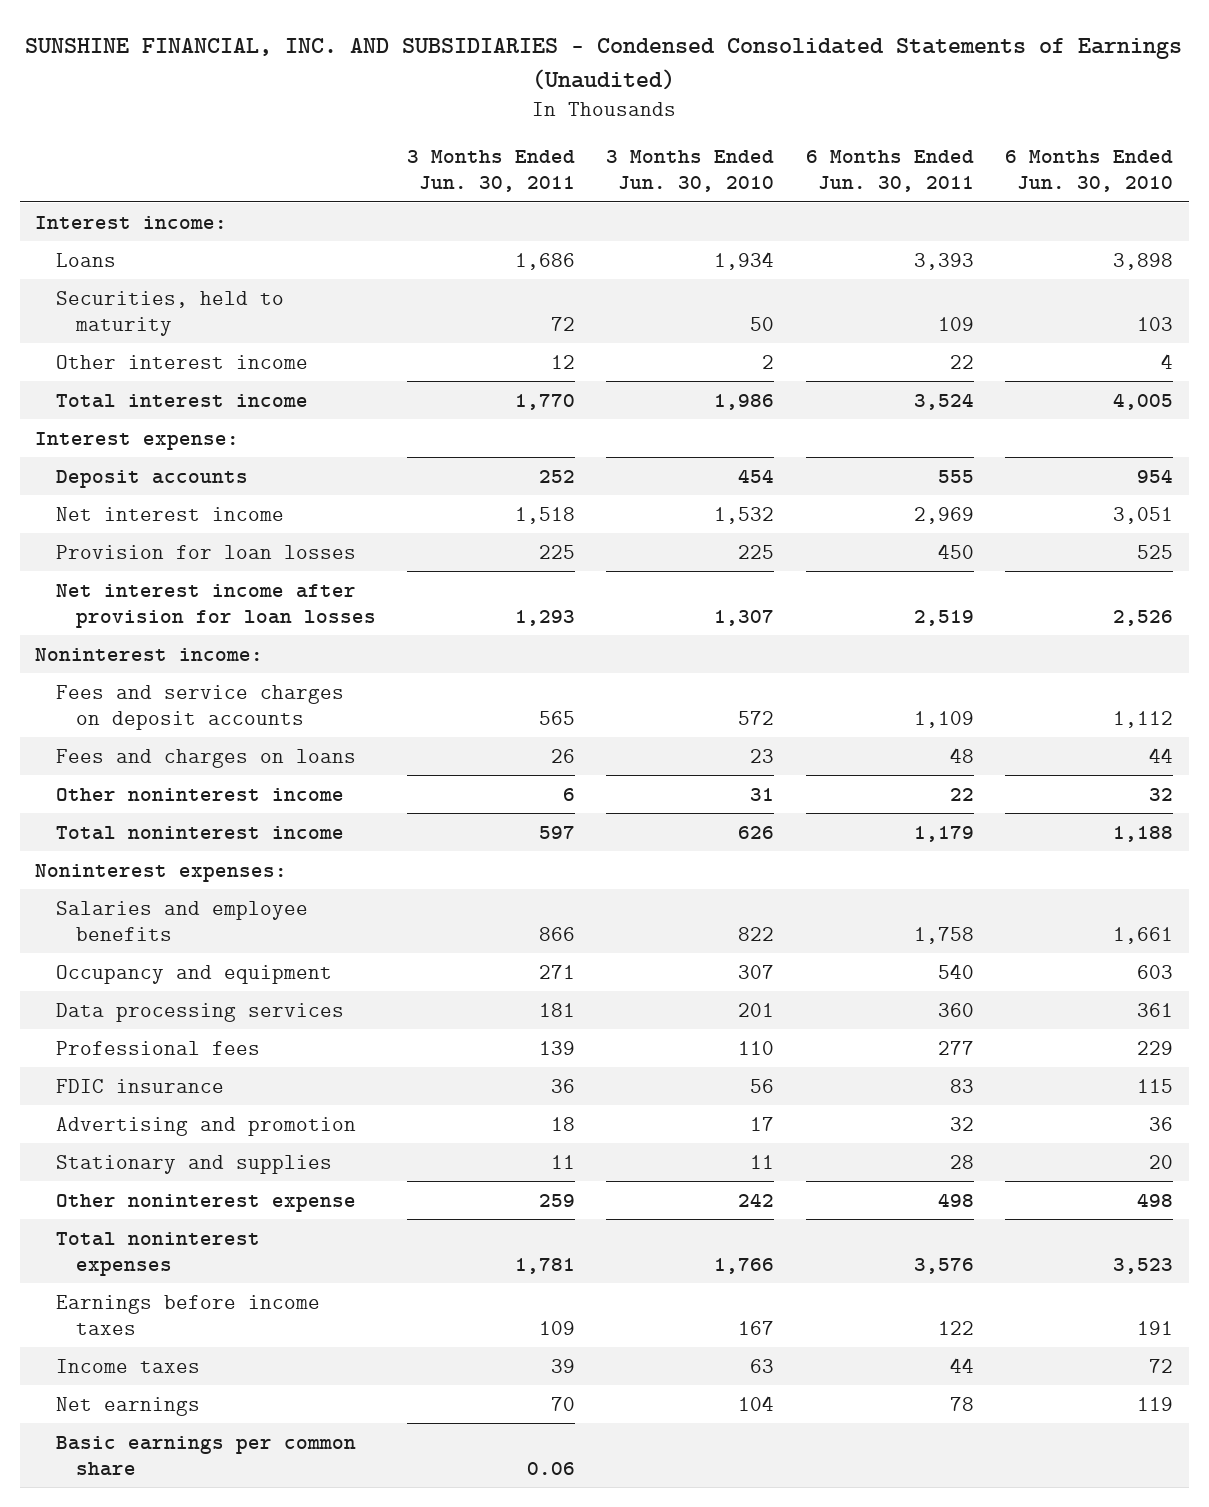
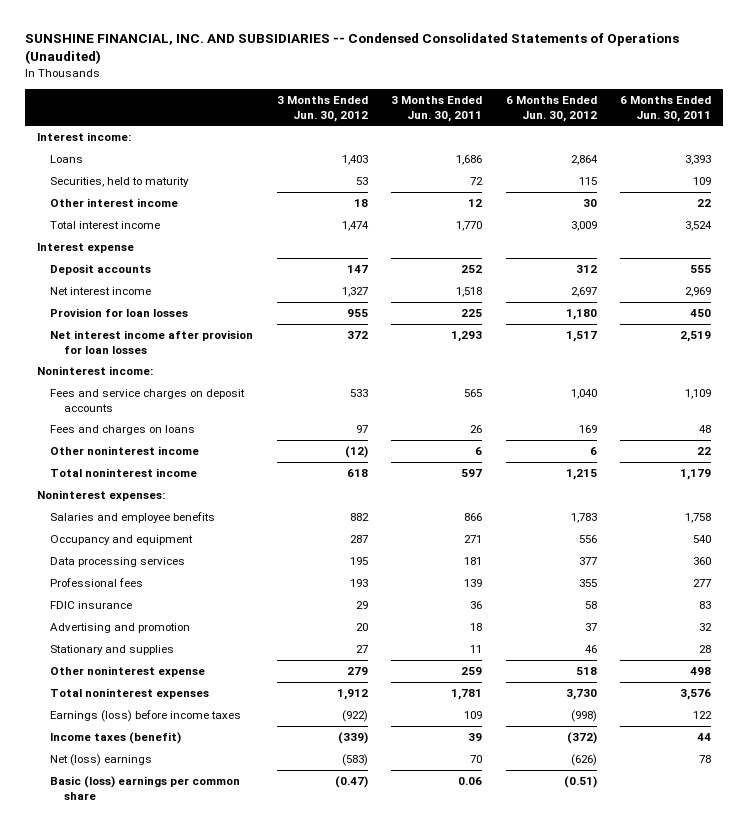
- SUNSHINE FINANCIAL, INC. AND SUBSIDIARIES - Condensed Consolidated Statements of Earnings (Unaudited)
+ SUNSHINE FINANCIAL, INC. AND SUBSIDIARIES -- Condensed Consolidated Statements of Operations (Unaudited)
- | 3 Months Ended Jun. 30, 2011 | 3 Months Ended Jun. 30, 2010 | 6 Months Ended Jun. 30, 2011 | 6 Months Ended Jun. 30, 2010
+ | 3 Months Ended Jun. 30, 2012 | 3 Months Ended Jun. 30, 2011 | 6 Months Ended Jun. 30, 2012 | 6 Months Ended Jun. 30, 2011
- Interest expense:
+ Interest expense
- Earnings before income taxes | 109 | 167 | 122 | 191
- Income taxes | 39 | 63 | 44 | 72
- Net earnings | 70 | 104 | 78 | 119
- Basic earnings per common share | 0.06 | | |
+ Earnings (loss) before income taxes | (922) | 109 | (998) | 122
+ Income taxes (benefit) | (339) | 39 | (372) | 44
+ Net (loss) earnings | (583) | 70 | (626) | 78
+ Basic (loss) earnings per common share | (0.47) | 0.06 | (0.51) |

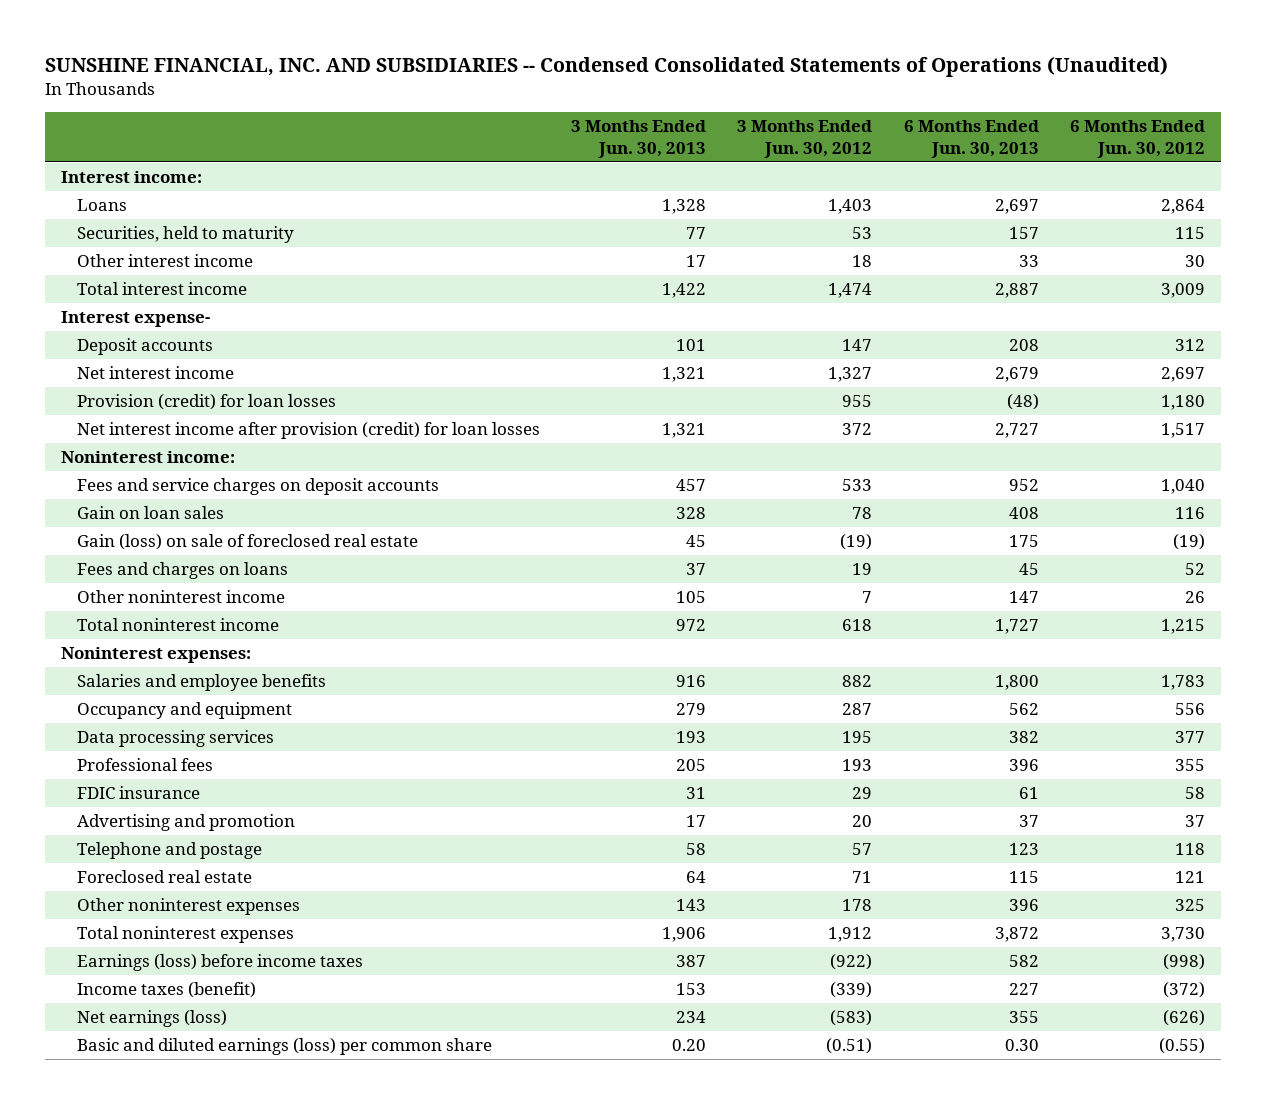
- | 3 Months Ended Jun. 30, 2012 | 3 Months Ended Jun. 30, 2011 | 6 Months Ended Jun. 30, 2012 | 6 Months Ended Jun. 30, 2011
+ | 3 Months Ended Jun. 30, 2013 | 3 Months Ended Jun. 30, 2012 | 6 Months Ended Jun. 30, 2013 | 6 Months Ended Jun. 30, 2012
- Interest expense
+ Interest expense-
- Provision for loan losses | 955 | 225 | 1,180 | 450
- Net interest income after provision for loan losses | 372 | 1,293 | 1,517 | 2,519
+ Provision (credit) for loan losses | | 955 | (48) | 1,180
+ Net interest income after provision (credit) for loan losses | 1,321 | 372 | 2,727 | 1,517
- Fees and charges on loans | 97 | 26 | 169 | 48
- Other noninterest income | (12) | 6 | 6 | 22
+ Gain on loan sales | 328 | 78 | 408 | 116
+ Gain (loss) on sale of foreclosed real estate | 45 | (19) | 175 | (19)
+ Fees and charges on loans | 37 | 19 | 45 | 52
+ Other noninterest income | 105 | 7 | 147 | 26
- Stationary and supplies | 27 | 11 | 46 | 28
- Other noninterest expense | 279 | 259 | 518 | 498
+ Telephone and postage | 58 | 57 | 123 | 118
+ Foreclosed real estate | 64 | 71 | 115 | 121
+ Other noninterest expenses | 143 | 178 | 396 | 325
- Net (loss) earnings | (583) | 70 | (626) | 78
- Basic (loss) earnings per common share | (0.47) | 0.06 | (0.51) |
+ Net earnings (loss) | 234 | (583) | 355 | (626)
+ Basic and diluted earnings (loss) per common share | 0.20 | (0.51) | 0.30 | (0.55)

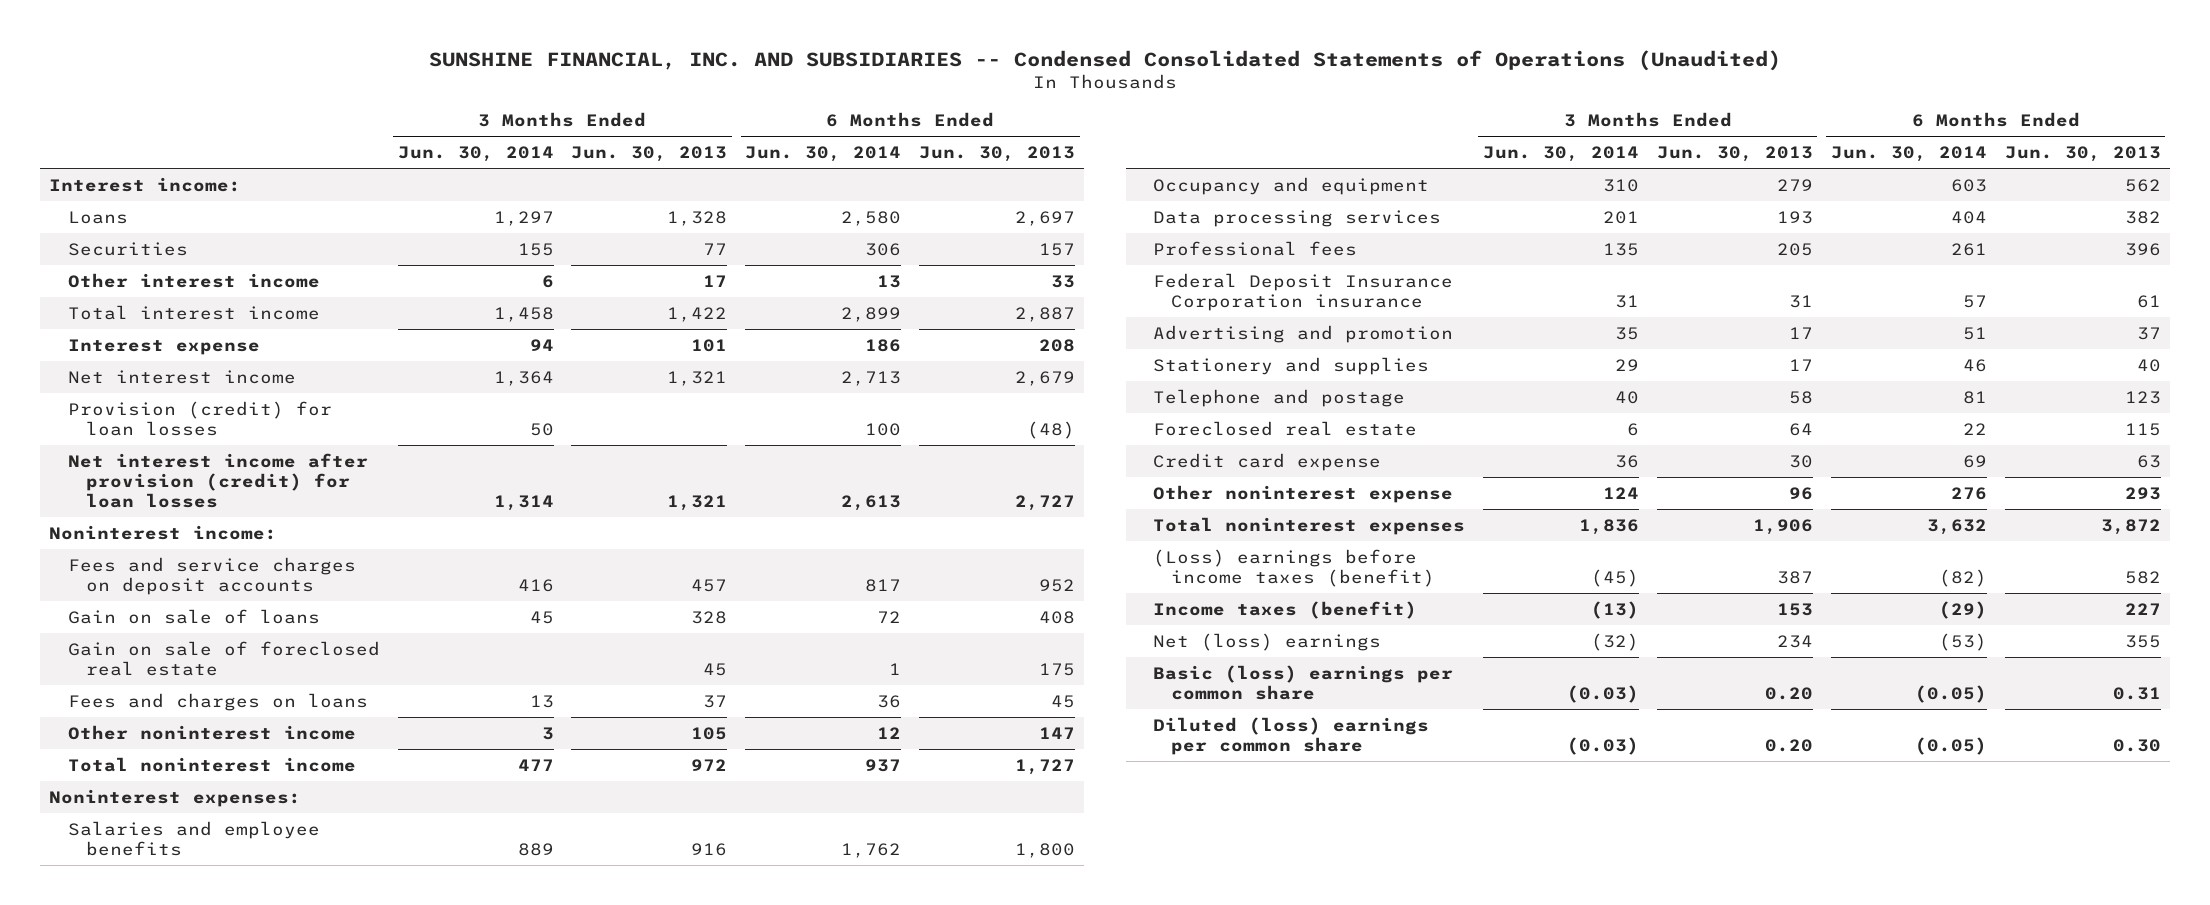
- | 3 Months Ended Jun. 30, 2013 | 3 Months Ended Jun. 30, 2012 | 6 Months Ended Jun. 30, 2013 | 6 Months Ended Jun. 30, 2012
+ | 3 Months Ended Jun. 30, 2014 | 3 Months Ended Jun. 30, 2013 | 6 Months Ended Jun. 30, 2014 | 6 Months Ended Jun. 30, 2013
- Securities, held to maturity | 77 | 53 | 157 | 115
+ Securities | 155 | 77 | 306 | 157
- Interest expense-
- Deposit accounts | 101 | 147 | 208 | 312
+ Interest expense | 94 | 101 | 186 | 208
- Gain on loan sales | 328 | 78 | 408 | 116
- Gain (loss) on sale of foreclosed real estate | 45 | (19) | 175 | (19)
+ Gain on sale of loans | 45 | 328 | 72 | 408
+ Gain on sale of foreclosed real estate | | 45 | 1 | 175
- FDIC insurance | 31 | 29 | 61 | 58
+ Federal Deposit Insurance Corporation insurance | 31 | 31 | 57 | 61
+ Stationery and supplies | 29 | 17 | 46 | 40
- Other noninterest expenses | 143 | 178 | 396 | 325
+ Credit card expense | 36 | 30 | 69 | 63
+ Other noninterest expense | 124 | 96 | 276 | 293
- Earnings (loss) before income taxes | 387 | (922) | 582 | (998)
+ (Loss) earnings before income taxes (benefit) | (45) | 387 | (82) | 582
- Net earnings (loss) | 234 | (583) | 355 | (626)
- Basic and diluted earnings (loss) per common share | 0.20 | (0.51) | 0.30 | (0.55)
+ Net (loss) earnings | (32) | 234 | (53) | 355
+ Basic (loss) earnings per common share | (0.03) | 0.20 | (0.05) | 0.31
+ Diluted (loss) earnings per common share | (0.03) | 0.20 | (0.05) | 0.30

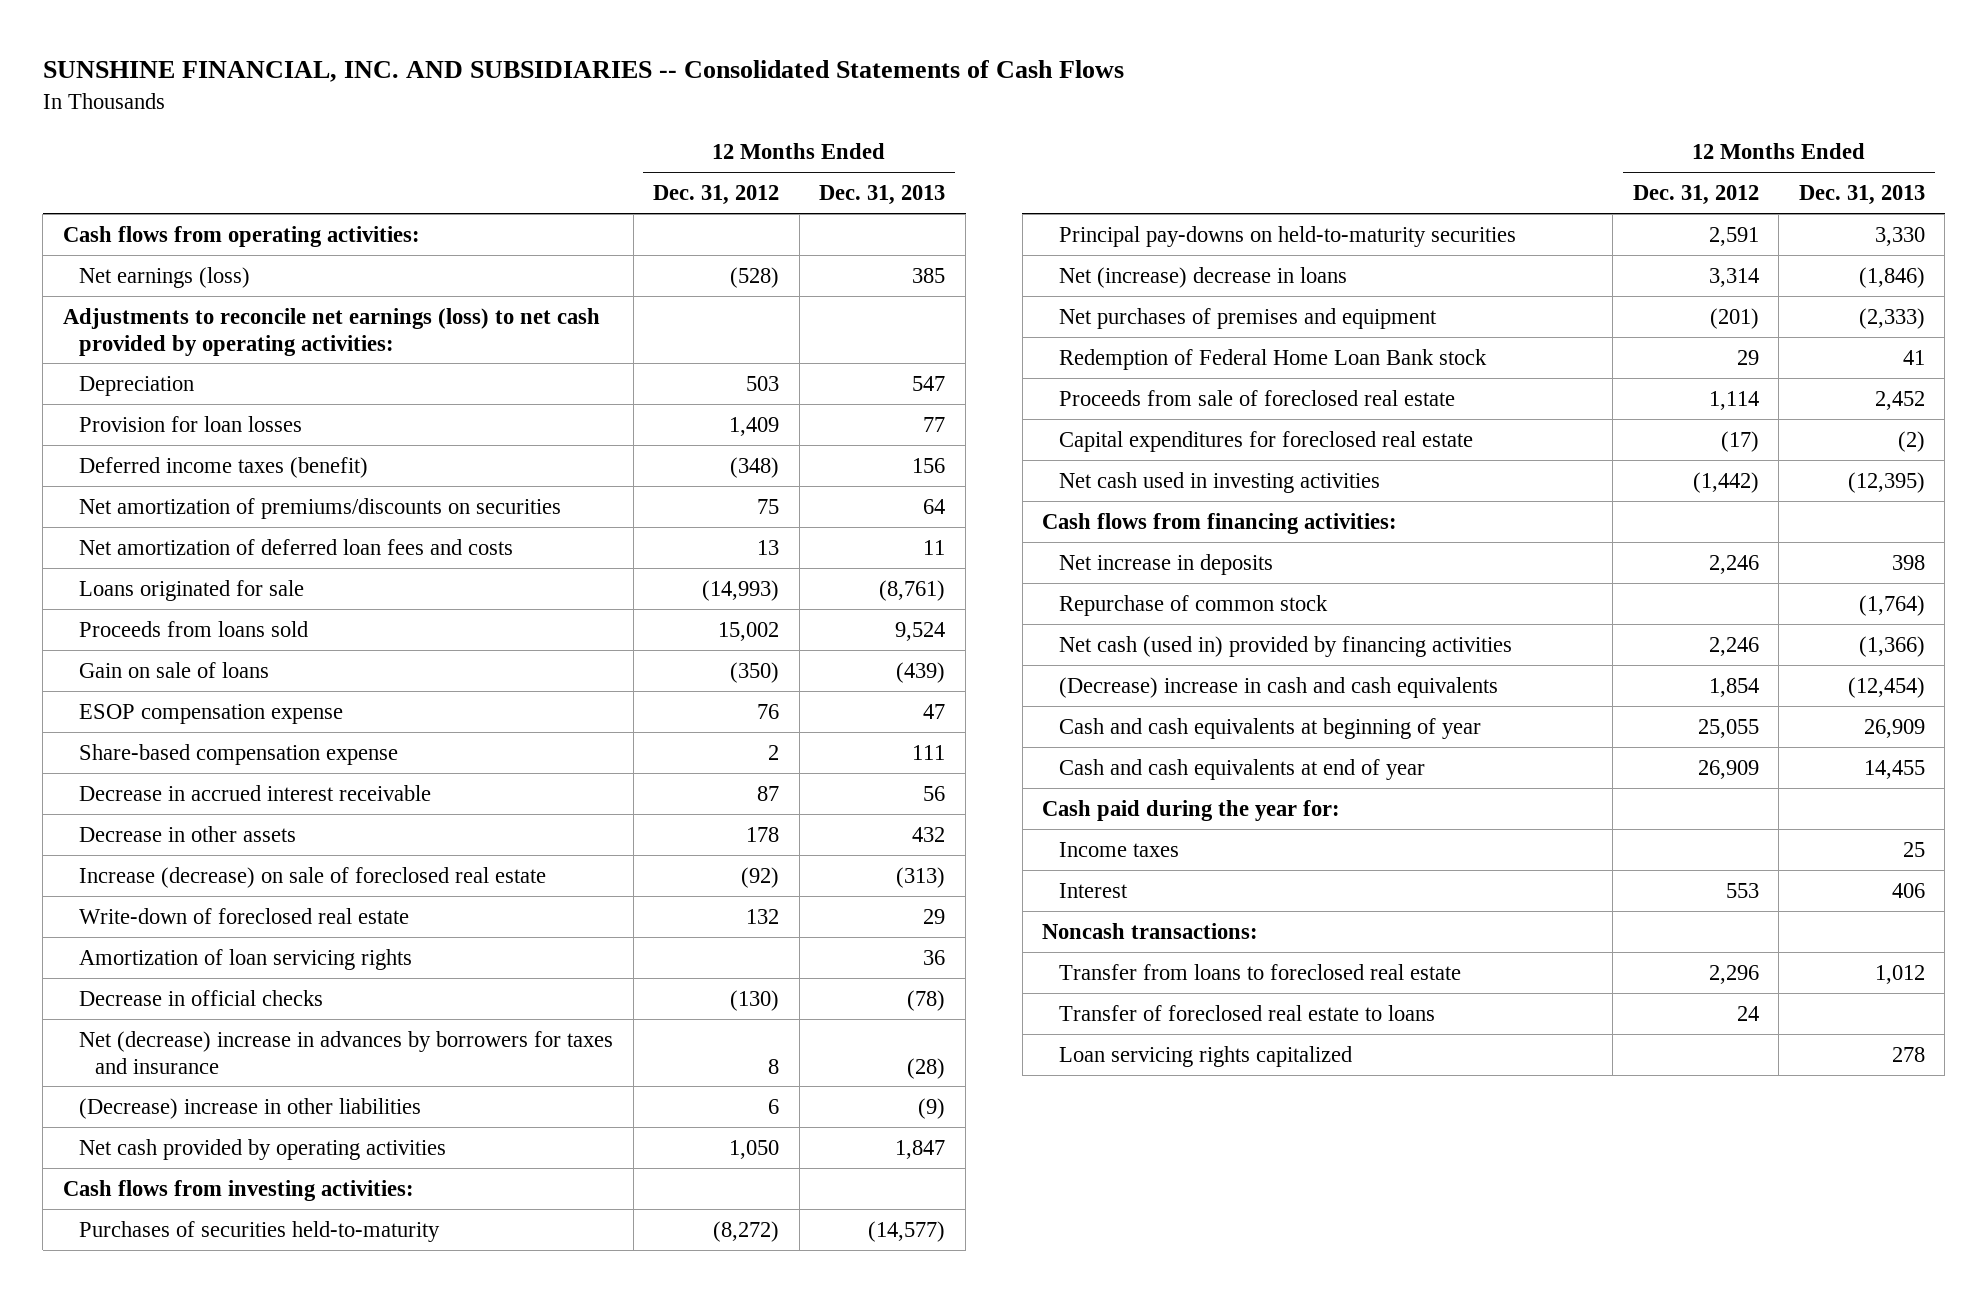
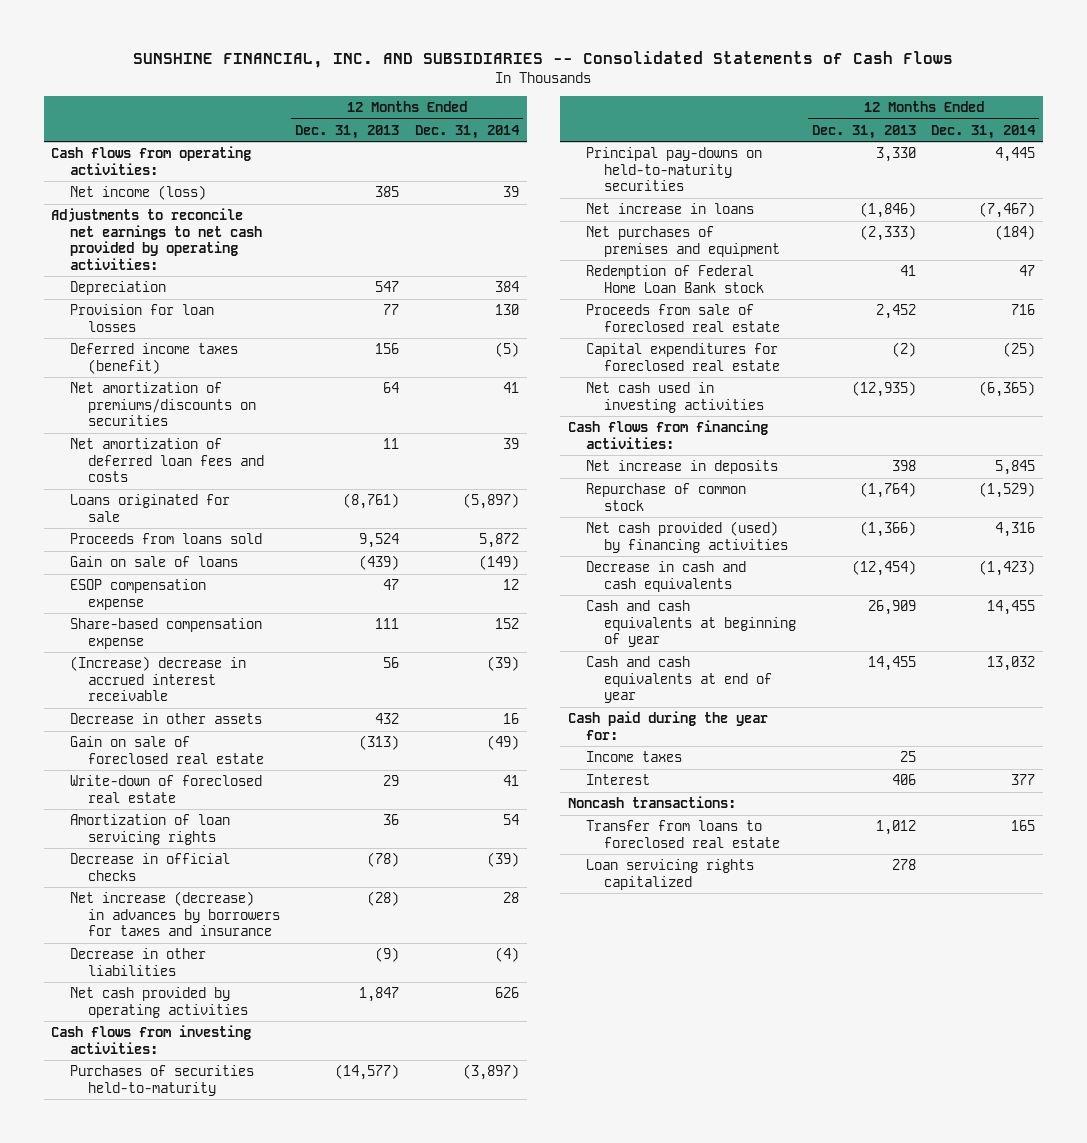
- | 12 Months Ended Dec. 31, 2012 | 12 Months Ended Dec. 31, 2013
+ | 12 Months Ended Dec. 31, 2013 | 12 Months Ended Dec. 31, 2014
- Net earnings (loss) | (528) | 385
- Adjustments to reconcile net earnings (loss) to net cash provided by operating activities:
+ Net income (loss) | 385 | 39
+ Adjustments to reconcile net earnings to net cash provided by operating activities:
- Decrease in accrued interest receivable | 87 | 56
+ (Increase) decrease in accrued interest receivable | 56 | (39)
- Increase (decrease) on sale of foreclosed real estate | (92) | (313)
+ Gain on sale of foreclosed real estate | (313) | (49)
- Net (decrease) increase in advances by borrowers for taxes and insurance | 8 | (28)
- (Decrease) increase in other liabilities | 6 | (9)
+ Net increase (decrease) in advances by borrowers for taxes and insurance | (28) | 28
+ Decrease in other liabilities | (9) | (4)
- Net (increase) decrease in loans | 3,314 | (1,846)
+ Net increase in loans | (1,846) | (7,467)
- Net cash used in investing activities | (1,442) | (12,395)
+ Net cash used in investing activities | (12,935) | (6,365)
- Net cash (used in) provided by financing activities | 2,246 | (1,366)
- (Decrease) increase in cash and cash equivalents | 1,854 | (12,454)
+ Net cash provided (used) by financing activities | (1,366) | 4,316
+ Decrease in cash and cash equivalents | (12,454) | (1,423)
- Transfer of foreclosed real estate to loans | 24 |

